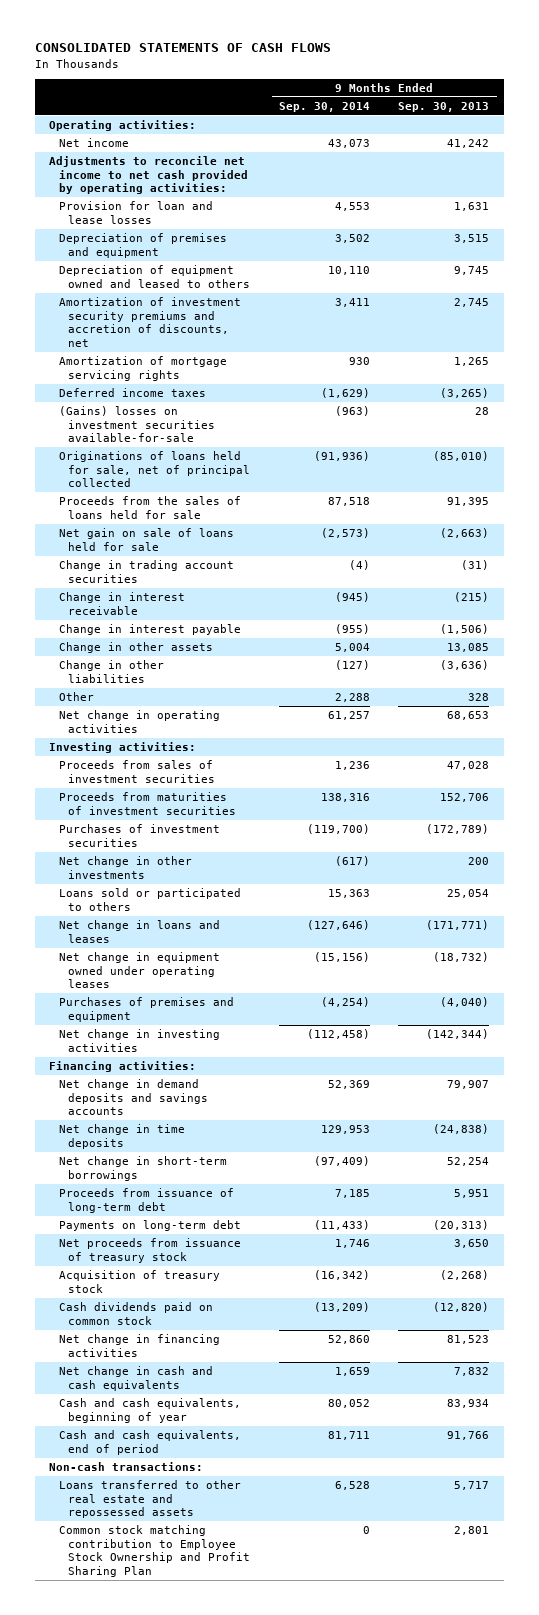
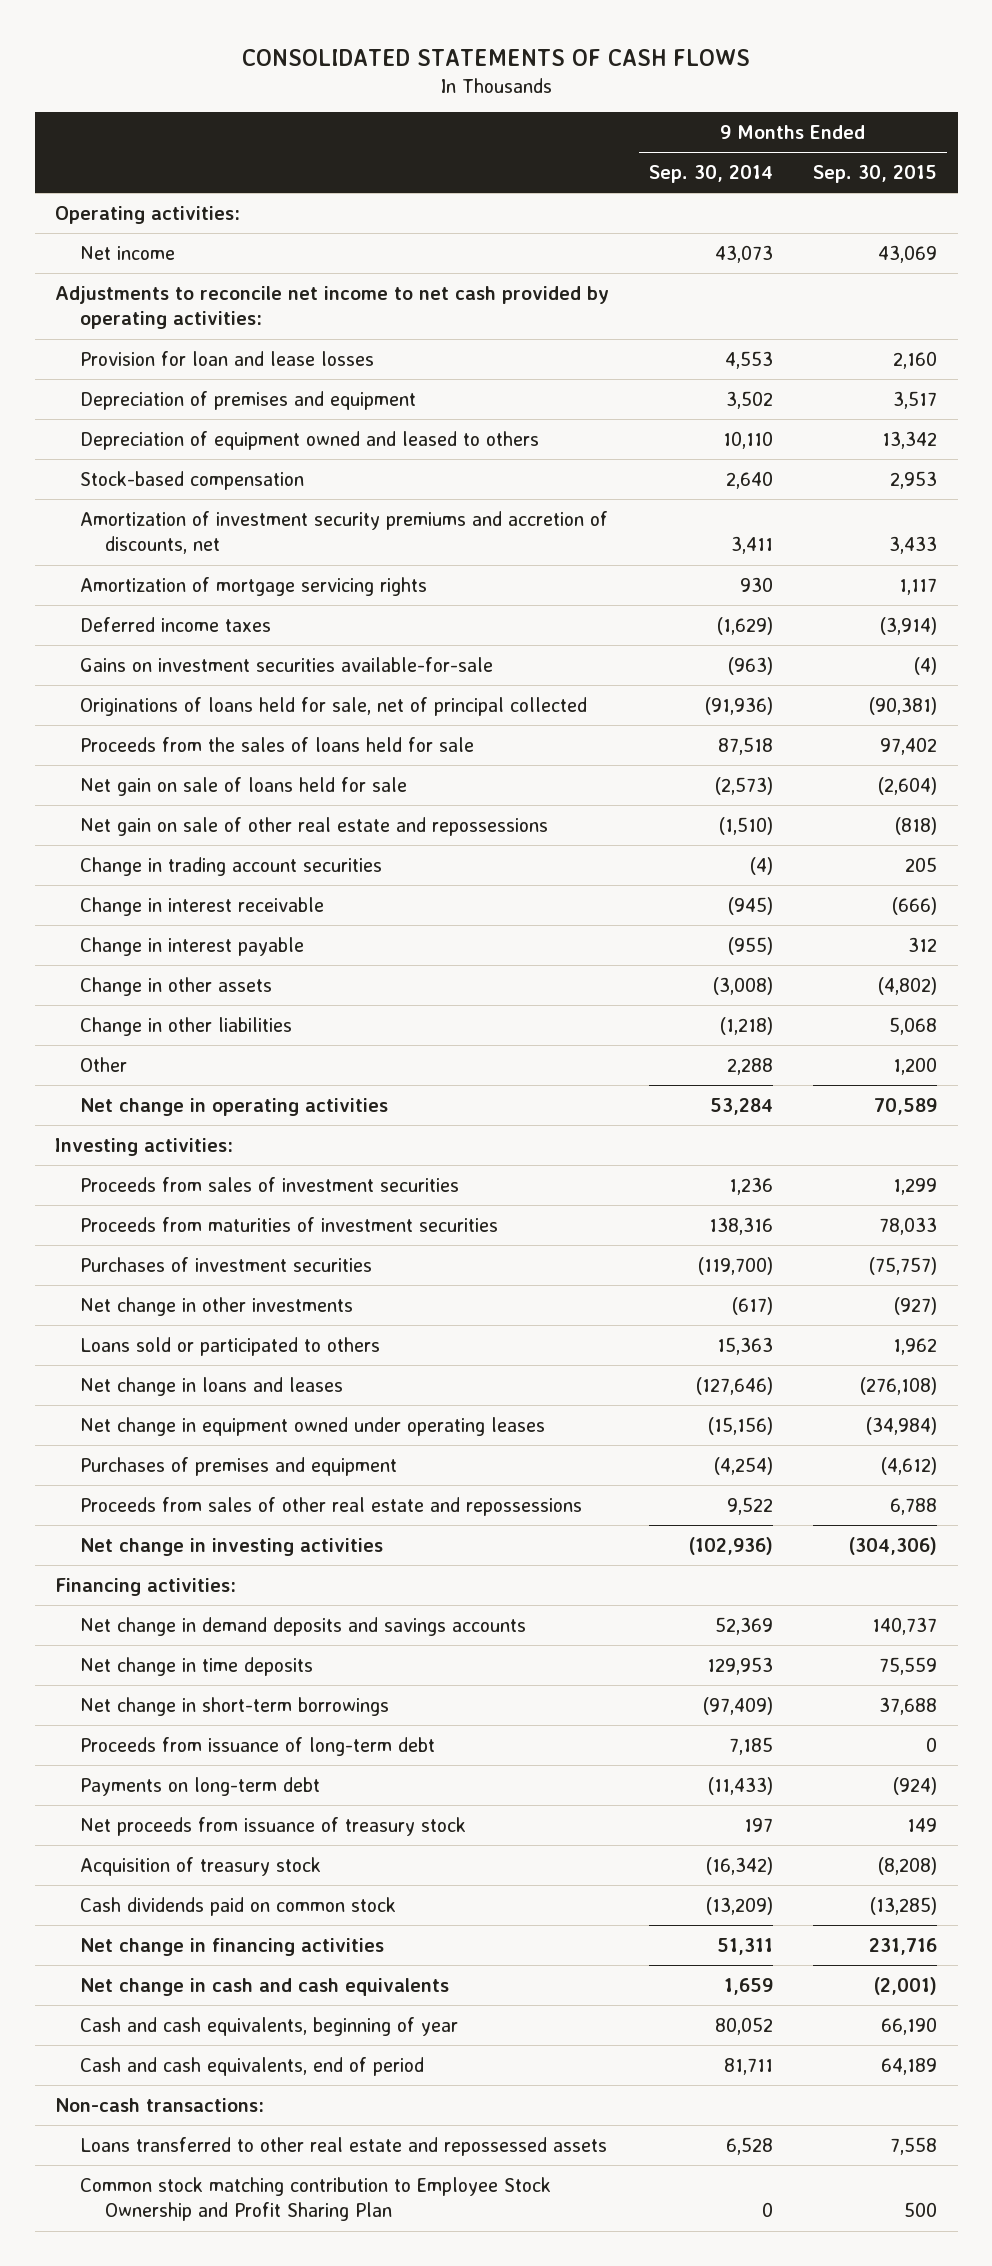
- | 9 Months Ended Sep. 30, 2014 | 9 Months Ended Sep. 30, 2013
+ | 9 Months Ended Sep. 30, 2014 | 9 Months Ended Sep. 30, 2015
+ Stock-based compensation | 2,640 | 2,953
- (Gains) losses on investment securities available-for-sale | (963) | 28
+ Gains on investment securities available-for-sale | (963) | (4)
+ Net gain on sale of other real estate and repossessions | (1,510) | (818)
- Change in other assets | 5,004 | 13,085
- Change in other liabilities | (127) | (3,636)
+ Change in other assets | (3,008) | (4,802)
+ Change in other liabilities | (1,218) | 5,068
- Net change in operating activities | 61,257 | 68,653
+ Net change in operating activities | 53,284 | 70,589
- Net change in investing activities | (112,458) | (142,344)
+ Proceeds from sales of other real estate and repossessions | 9,522 | 6,788
+ Net change in investing activities | (102,936) | (304,306)
- Net proceeds from issuance of treasury stock | 1,746 | 3,650
+ Net proceeds from issuance of treasury stock | 197 | 149
- Net change in financing activities | 52,860 | 81,523
+ Net change in financing activities | 51,311 | 231,716

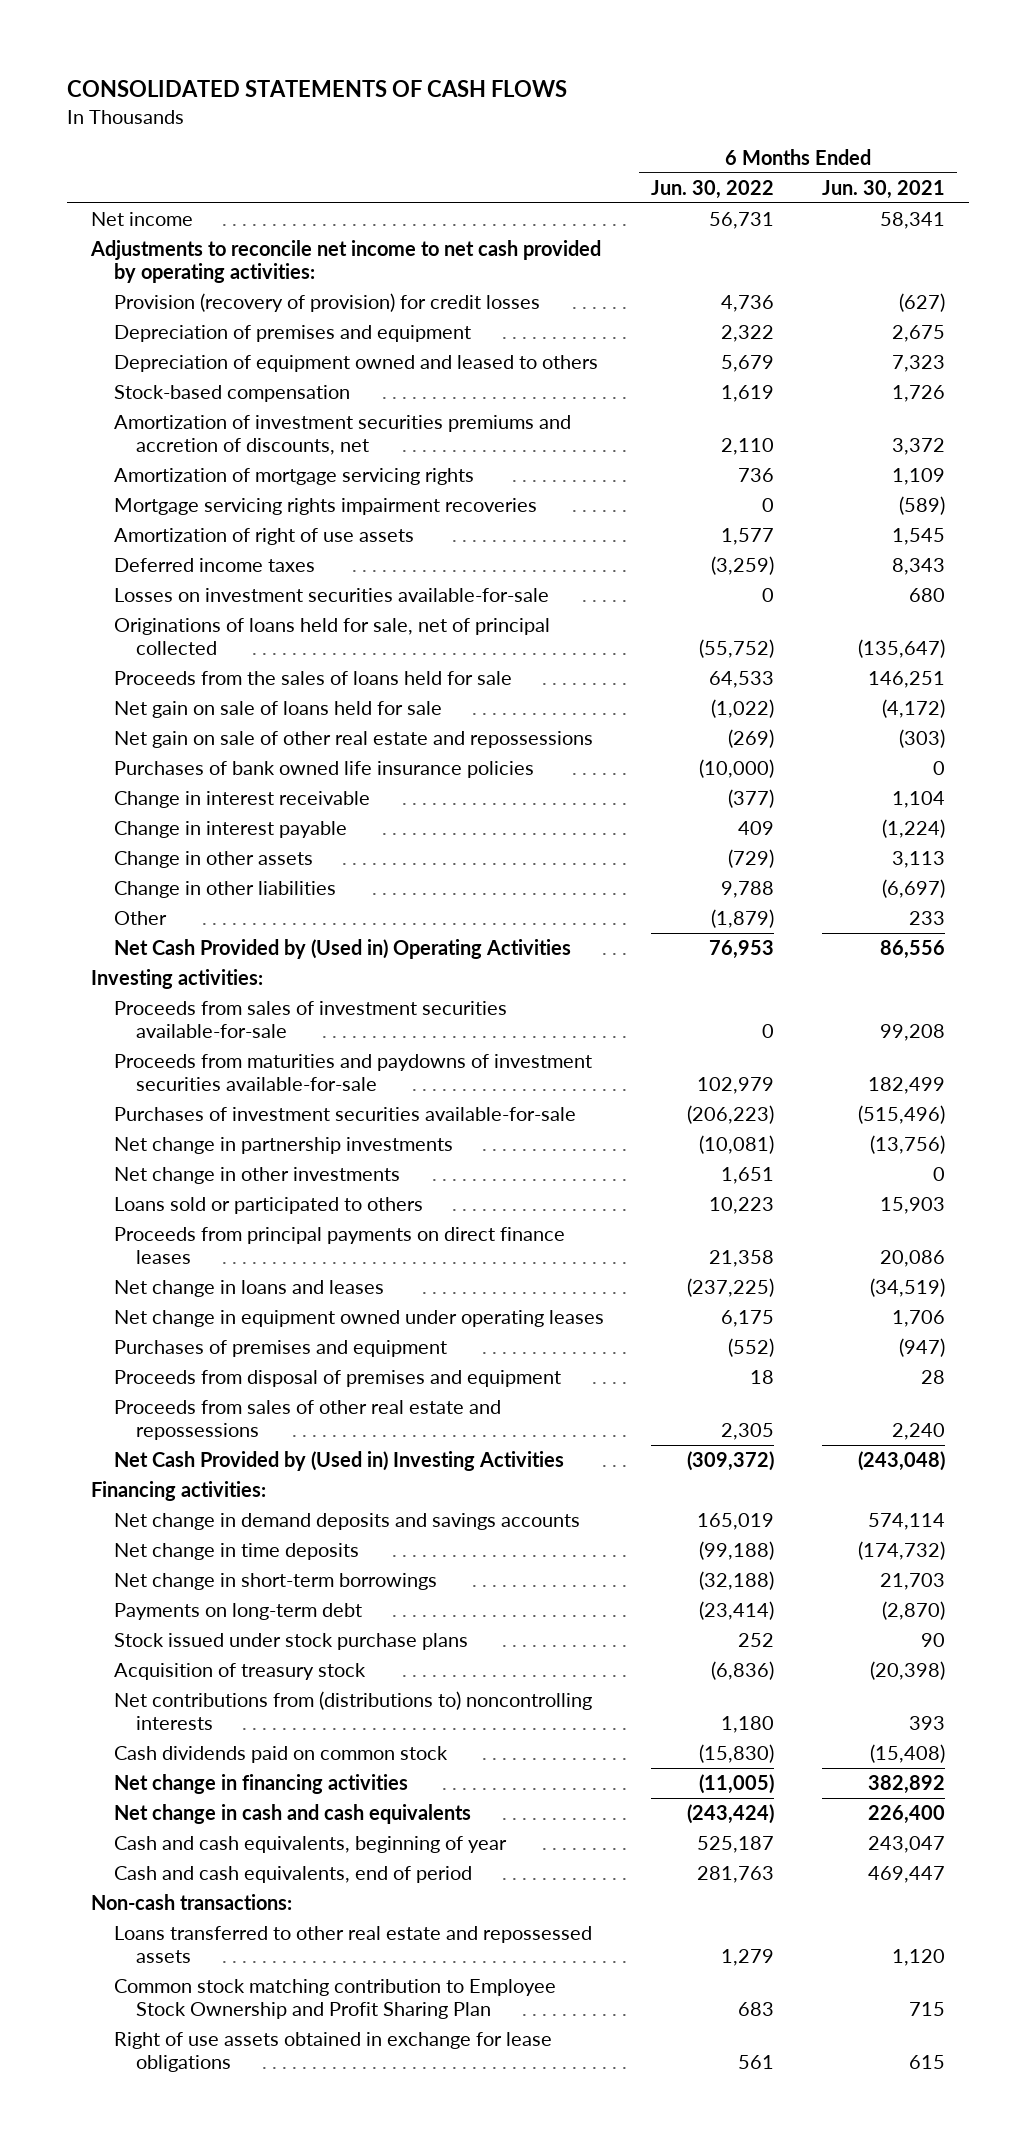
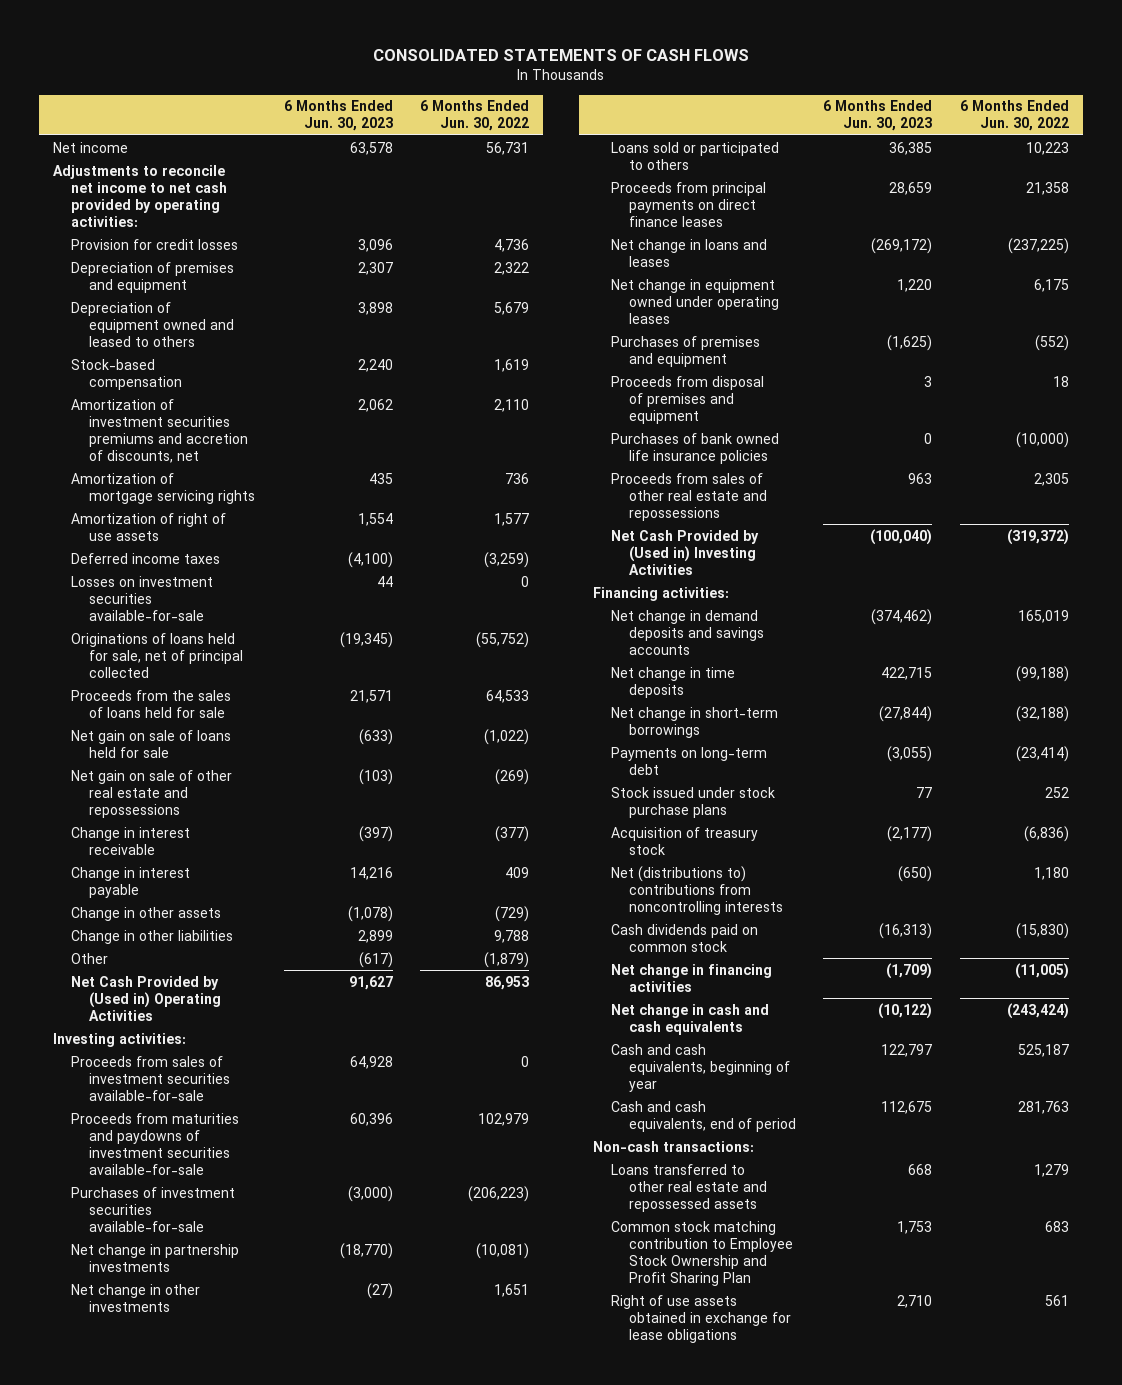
- | 6 Months Ended Jun. 30, 2022 | 6 Months Ended Jun. 30, 2021
+ | 6 Months Ended Jun. 30, 2023 | 6 Months Ended Jun. 30, 2022
- Provision (recovery of provision) for credit losses | 4,736 | (627)
+ Provision for credit losses | 3,096 | 4,736
- Mortgage servicing rights impairment recoveries | 0 | (589)
- Net Cash Provided by (Used in) Operating Activities | 76,953 | 86,556
+ Net Cash Provided by (Used in) Operating Activities | 91,627 | 86,953
moved down: Purchases of bank owned life insurance policies | 0 | (10,000)
- Net Cash Provided by (Used in) Investing Activities | (309,372) | (243,048)
+ Net Cash Provided by (Used in) Investing Activities | (100,040) | (319,372)
- Net contributions from (distributions to) noncontrolling interests | 1,180 | 393
+ Net (distributions to) contributions from noncontrolling interests | (650) | 1,180

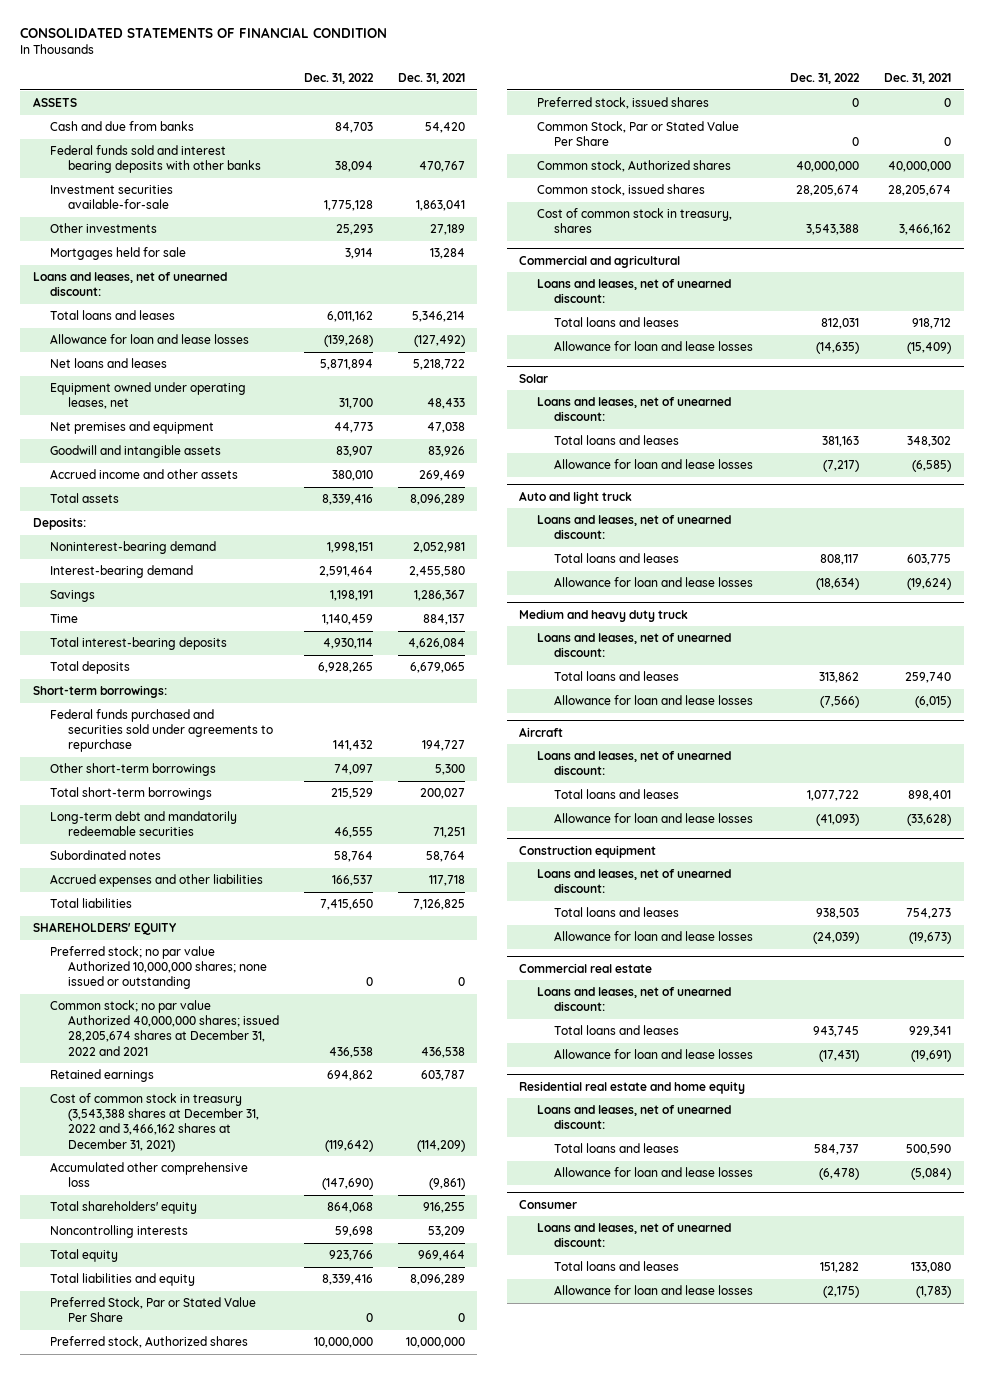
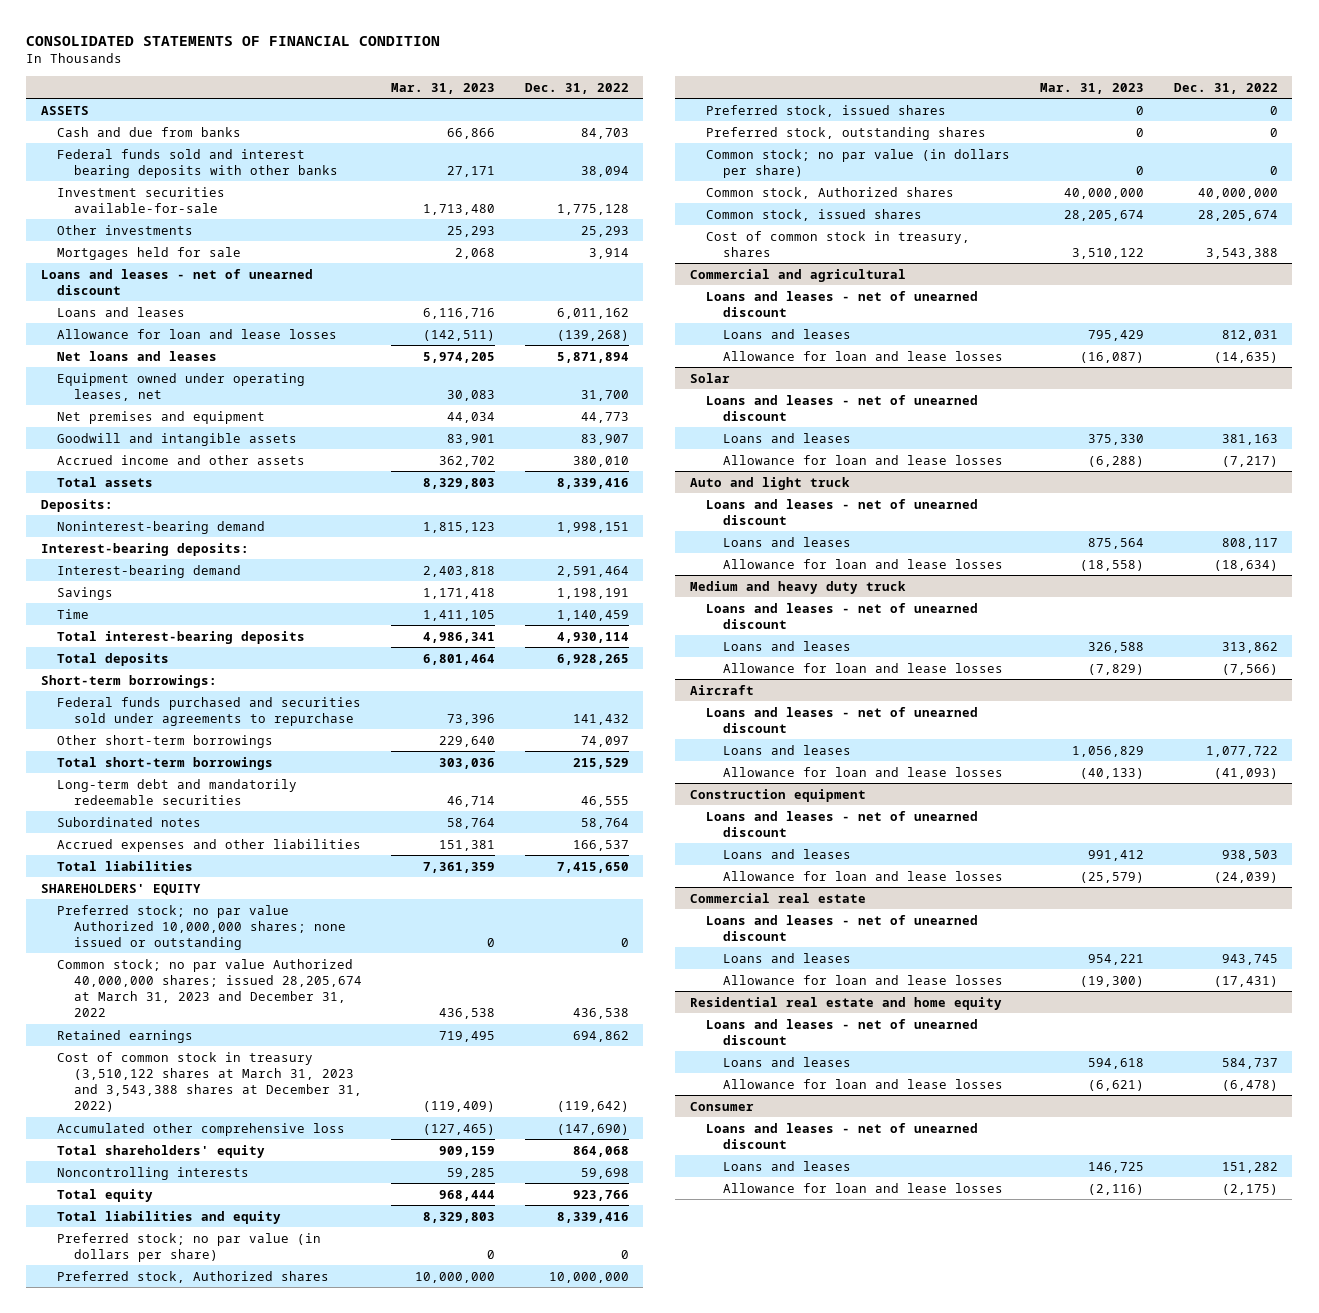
- | Dec. 31, 2022 | Dec. 31, 2021
+ | Mar. 31, 2023 | Dec. 31, 2022
- Loans and leases, net of unearned discount:
- Total loans and leases | 6,011,162 | 5,346,214
+ Loans and leases - net of unearned discount
+ Loans and leases | 6,116,716 | 6,011,162
+ Interest-bearing deposits:
- Common stock; no par value Authorized 40,000,000 shares; issued 28,205,674 shares at December 31, 2022 and 2021 | 436,538 | 436,538
+ Common stock; no par value Authorized 40,000,000 shares; issued 28,205,674 at March 31, 2023 and December 31, 2022 | 436,538 | 436,538
- Cost of common stock in treasury (3,543,388 shares at December 31, 2022 and 3,466,162 shares at December 31, 2021) | (119,642) | (114,209)
+ Cost of common stock in treasury (3,510,122 shares at March 31, 2023 and 3,543,388 shares at December 31, 2022) | (119,409) | (119,642)
- Preferred Stock, Par or Stated Value Per Share | 0 | 0
+ Preferred stock; no par value (in dollars per share) | 0 | 0
- Common Stock, Par or Stated Value Per Share | 0 | 0
+ Preferred stock, outstanding shares | 0 | 0
+ Common stock; no par value (in dollars per share) | 0 | 0
@ Commercial and agricultural
- Loans and leases, net of unearned discount:
- Total loans and leases | 812,031 | 918,712
+ Loans and leases - net of unearned discount
+ Loans and leases | 795,429 | 812,031
@ Solar
- Loans and leases, net of unearned discount:
- Total loans and leases | 381,163 | 348,302
+ Loans and leases - net of unearned discount
+ Loans and leases | 375,330 | 381,163
@ Auto and light truck
- Loans and leases, net of unearned discount:
- Total loans and leases | 808,117 | 603,775
+ Loans and leases - net of unearned discount
+ Loans and leases | 875,564 | 808,117
@ Medium and heavy duty truck
- Loans and leases, net of unearned discount:
- Total loans and leases | 313,862 | 259,740
+ Loans and leases - net of unearned discount
+ Loans and leases | 326,588 | 313,862
@ Aircraft
- Loans and leases, net of unearned discount:
- Total loans and leases | 1,077,722 | 898,401
+ Loans and leases - net of unearned discount
+ Loans and leases | 1,056,829 | 1,077,722
@ Construction equipment
- Loans and leases, net of unearned discount:
- Total loans and leases | 938,503 | 754,273
+ Loans and leases - net of unearned discount
+ Loans and leases | 991,412 | 938,503
@ Commercial real estate
- Loans and leases, net of unearned discount:
- Total loans and leases | 943,745 | 929,341
+ Loans and leases - net of unearned discount
+ Loans and leases | 954,221 | 943,745
@ Residential real estate and home equity
- Loans and leases, net of unearned discount:
- Total loans and leases | 584,737 | 500,590
+ Loans and leases - net of unearned discount
+ Loans and leases | 594,618 | 584,737
@ Consumer
- Loans and leases, net of unearned discount:
- Total loans and leases | 151,282 | 133,080
+ Loans and leases - net of unearned discount
+ Loans and leases | 146,725 | 151,282

